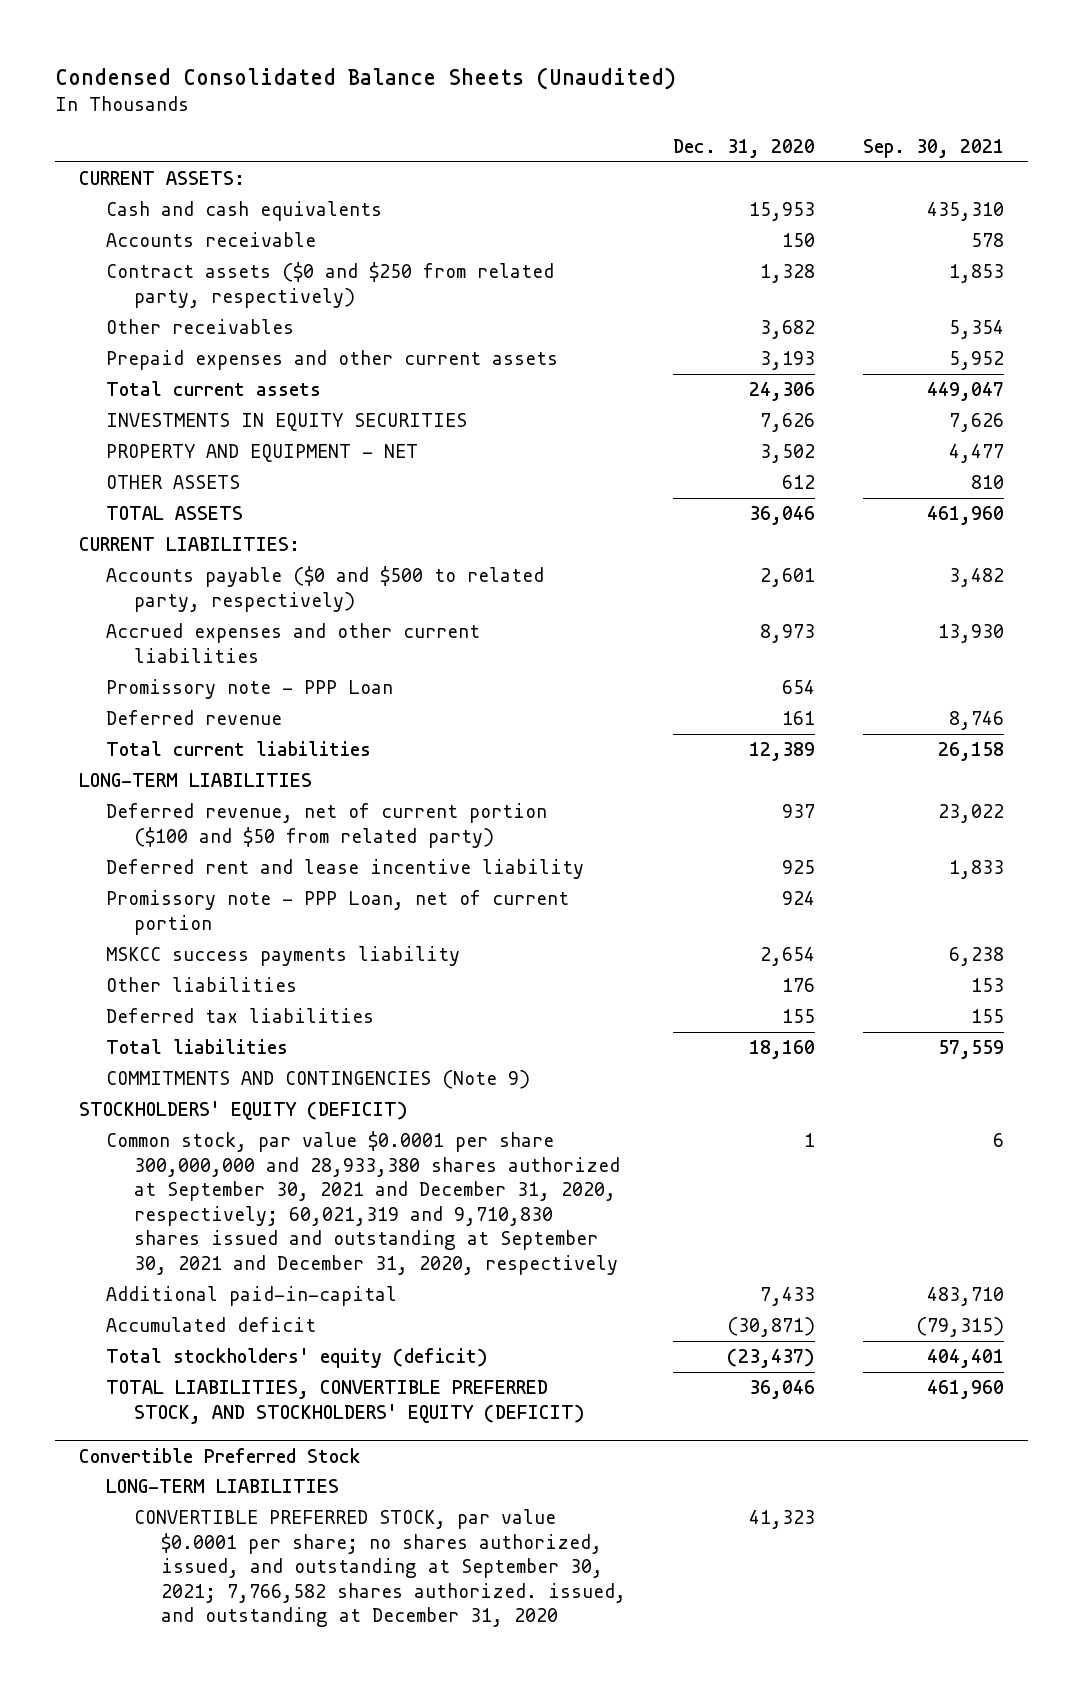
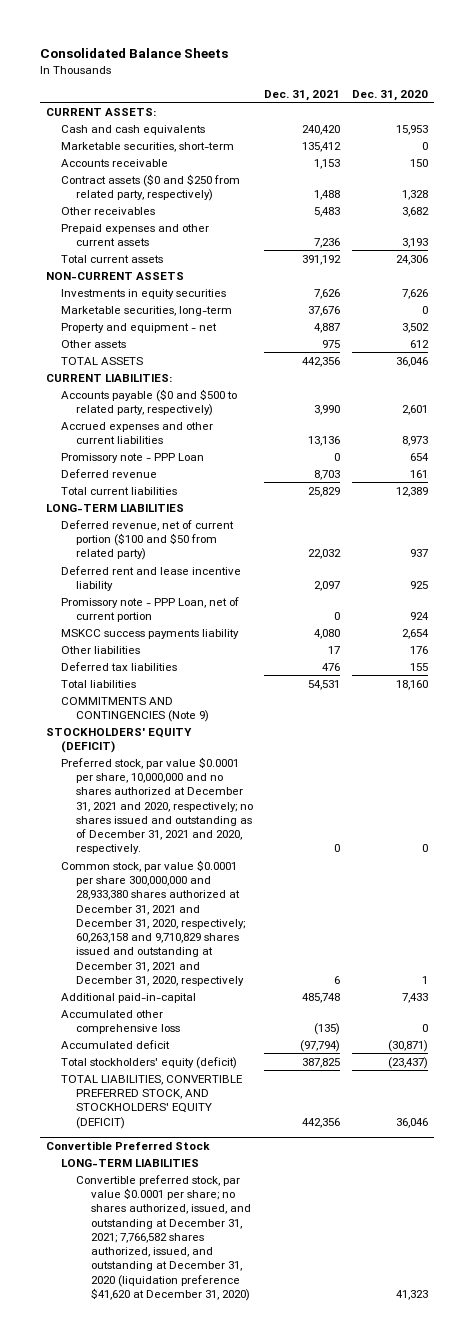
- Condensed Consolidated Balance Sheets (Unaudited)
+ Consolidated Balance Sheets
- | Dec. 31, 2020 | Sep. 30, 2021
+ | Dec. 31, 2021 | Dec. 31, 2020
+ Marketable securities, short-term | 135,412 | 0
- INVESTMENTS IN EQUITY SECURITIES | 7,626 | 7,626
- PROPERTY AND EQUIPMENT - NET | 3,502 | 4,477
- OTHER ASSETS | 612 | 810
+ NON-CURRENT ASSETS
+ Investments in equity securities | 7,626 | 7,626
+ Marketable securities, long-term | 37,676 | 0
+ Property and equipment - net | 4,887 | 3,502
+ Other assets | 975 | 612
- Common stock, par value $0.0001 per share 300,000,000 and 28,933,380 shares authorized at September 30, 2021 and December 31, 2020, respectively; 60,021,319 and 9,710,830 shares issued and outstanding at September 30, 2021 and December 31, 2020, respectively | 1 | 6
+ Preferred stock, par value $0.0001 per share, 10,000,000 and no shares authorized at December 31, 2021 and 2020, respectively; no shares issued and outstanding as of December 31, 2021 and 2020, respectively. | 0 | 0
+ Common stock, par value $0.0001 per share 300,000,000 and 28,933,380 shares authorized at December 31, 2021 and December 31, 2020, respectively; 60,263,158 and 9,710,829 shares issued and outstanding at December 31, 2021 and December 31, 2020, respectively | 6 | 1
+ Accumulated other comprehensive loss | (135) | 0
@ Convertible Preferred Stock
- CONVERTIBLE PREFERRED STOCK, par value $0.0001 per share; no shares authorized, issued, and outstanding at September 30, 2021; 7,766,582 shares authorized. issued, and outstanding at December 31, 2020 | 41,323 |
+ Convertible preferred stock, par value $0.0001 per share; no shares authorized, issued, and outstanding at December 31, 2021; 7,766,582 shares authorized, issued, and outstanding at December 31, 2020 (liquidation preference $41,620 at December 31, 2020) | | 41,323

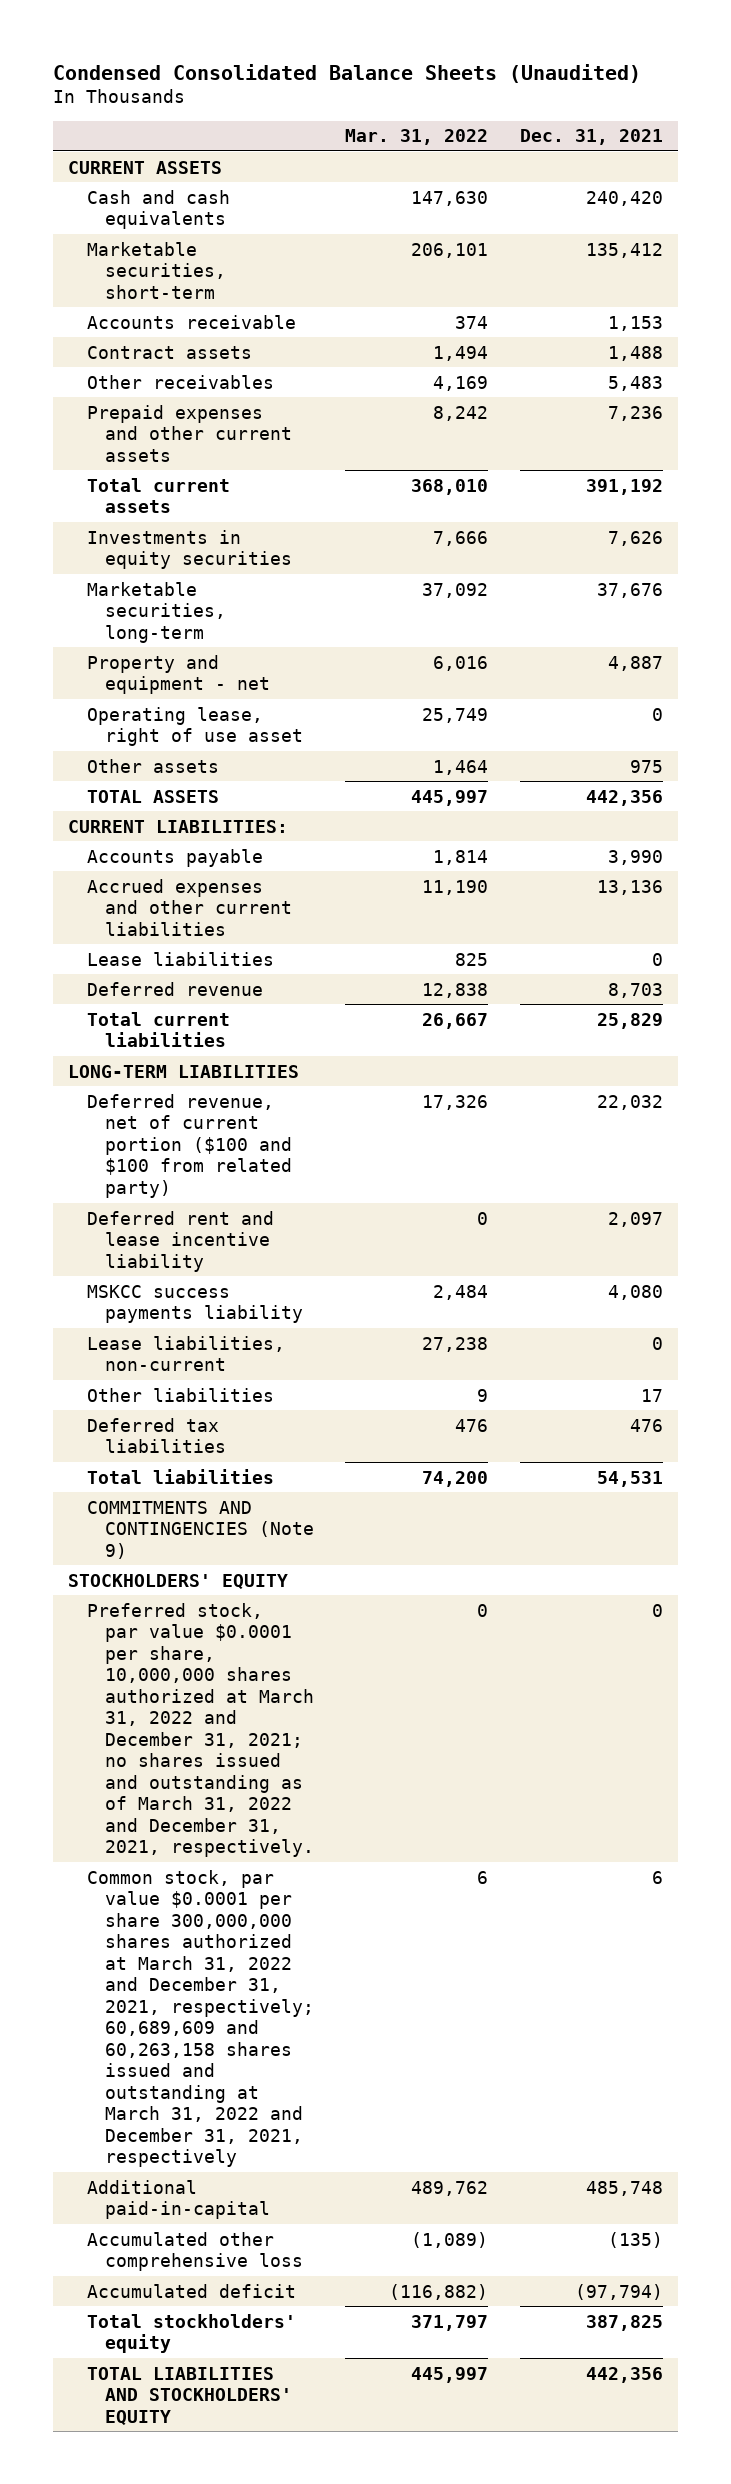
- Consolidated Balance Sheets
+ Condensed Consolidated Balance Sheets (Unaudited)
- | Dec. 31, 2021 | Dec. 31, 2020
+ | Mar. 31, 2022 | Dec. 31, 2021
- CURRENT ASSETS:
+ CURRENT ASSETS
- Contract assets ($0 and $250 from related party, respectively) | 1,488 | 1,328
+ Contract assets | 1,494 | 1,488
- NON-CURRENT ASSETS
+ Operating lease, right of use asset | 25,749 | 0
- Accounts payable ($0 and $500 to related party, respectively) | 3,990 | 2,601
+ Accounts payable | 1,814 | 3,990
- Promissory note - PPP Loan | 0 | 654
+ Lease liabilities | 825 | 0
- Deferred revenue, net of current portion ($100 and $50 from related party) | 22,032 | 937
+ Deferred revenue, net of current portion ($100 and $100 from related party) | 17,326 | 22,032
- Promissory note - PPP Loan, net of current portion | 0 | 924
+ Lease liabilities, non-current | 27,238 | 0
- STOCKHOLDERS' EQUITY (DEFICIT)
- Preferred stock, par value $0.0001 per share, 10,000,000 and no shares authorized at December 31, 2021 and 2020, respectively; no shares issued and outstanding as of December 31, 2021 and 2020, respectively. | 0 | 0
- Common stock, par value $0.0001 per share 300,000,000 and 28,933,380 shares authorized at December 31, 2021 and December 31, 2020, respectively; 60,263,158 and 9,710,829 shares issued and outstanding at December 31, 2021 and December 31, 2020, respectively | 6 | 1
+ STOCKHOLDERS' EQUITY
+ Preferred stock, par value $0.0001 per share, 10,000,000 shares authorized at March 31, 2022 and December 31, 2021; no shares issued and outstanding as of March 31, 2022 and December 31, 2021, respectively. | 0 | 0
+ Common stock, par value $0.0001 per share 300,000,000 shares authorized at March 31, 2022 and December 31, 2021, respectively; 60,689,609 and 60,263,158 shares issued and outstanding at March 31, 2022 and December 31, 2021, respectively | 6 | 6
- Total stockholders' equity (deficit) | 387,825 | (23,437)
- TOTAL LIABILITIES, CONVERTIBLE PREFERRED STOCK, AND STOCKHOLDERS' EQUITY (DEFICIT) | 442,356 | 36,046
- Convertible Preferred Stock
- LONG-TERM LIABILITIES
- Convertible preferred stock, par value $0.0001 per share; no shares authorized, issued, and outstanding at December 31, 2021; 7,766,582 shares authorized, issued, and outstanding at December 31, 2020 (liquidation preference $41,620 at December 31, 2020) | | 41,323
+ Total stockholders' equity | 371,797 | 387,825
+ TOTAL LIABILITIES AND STOCKHOLDERS' EQUITY | 445,997 | 442,356

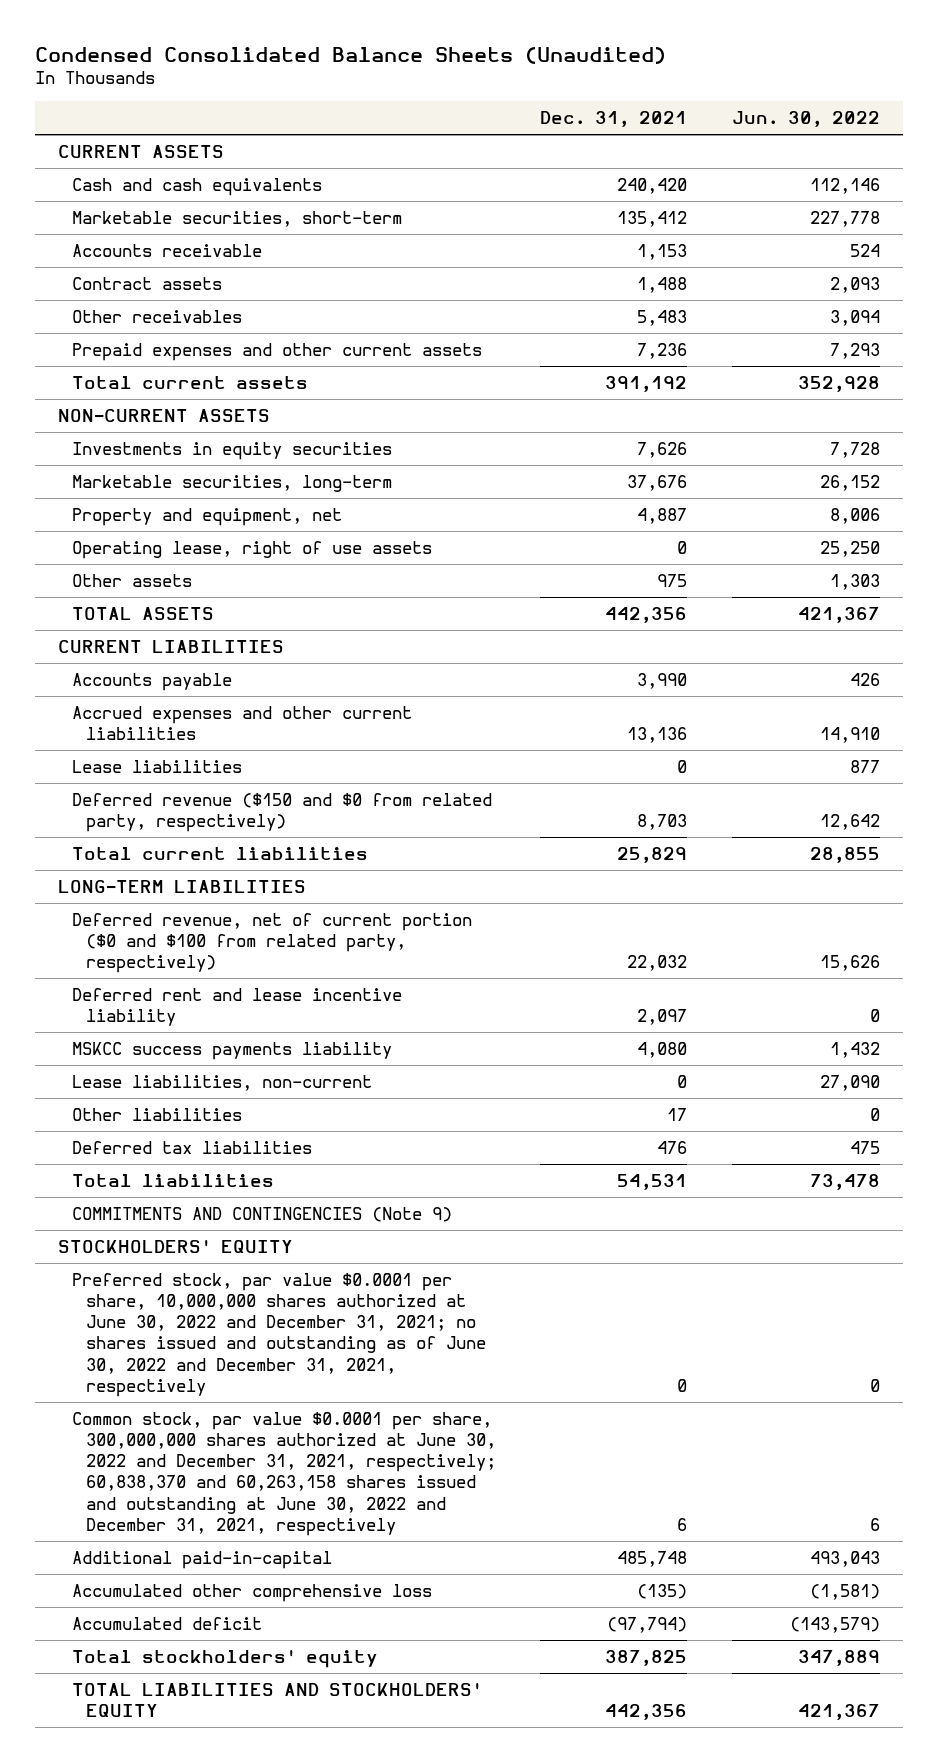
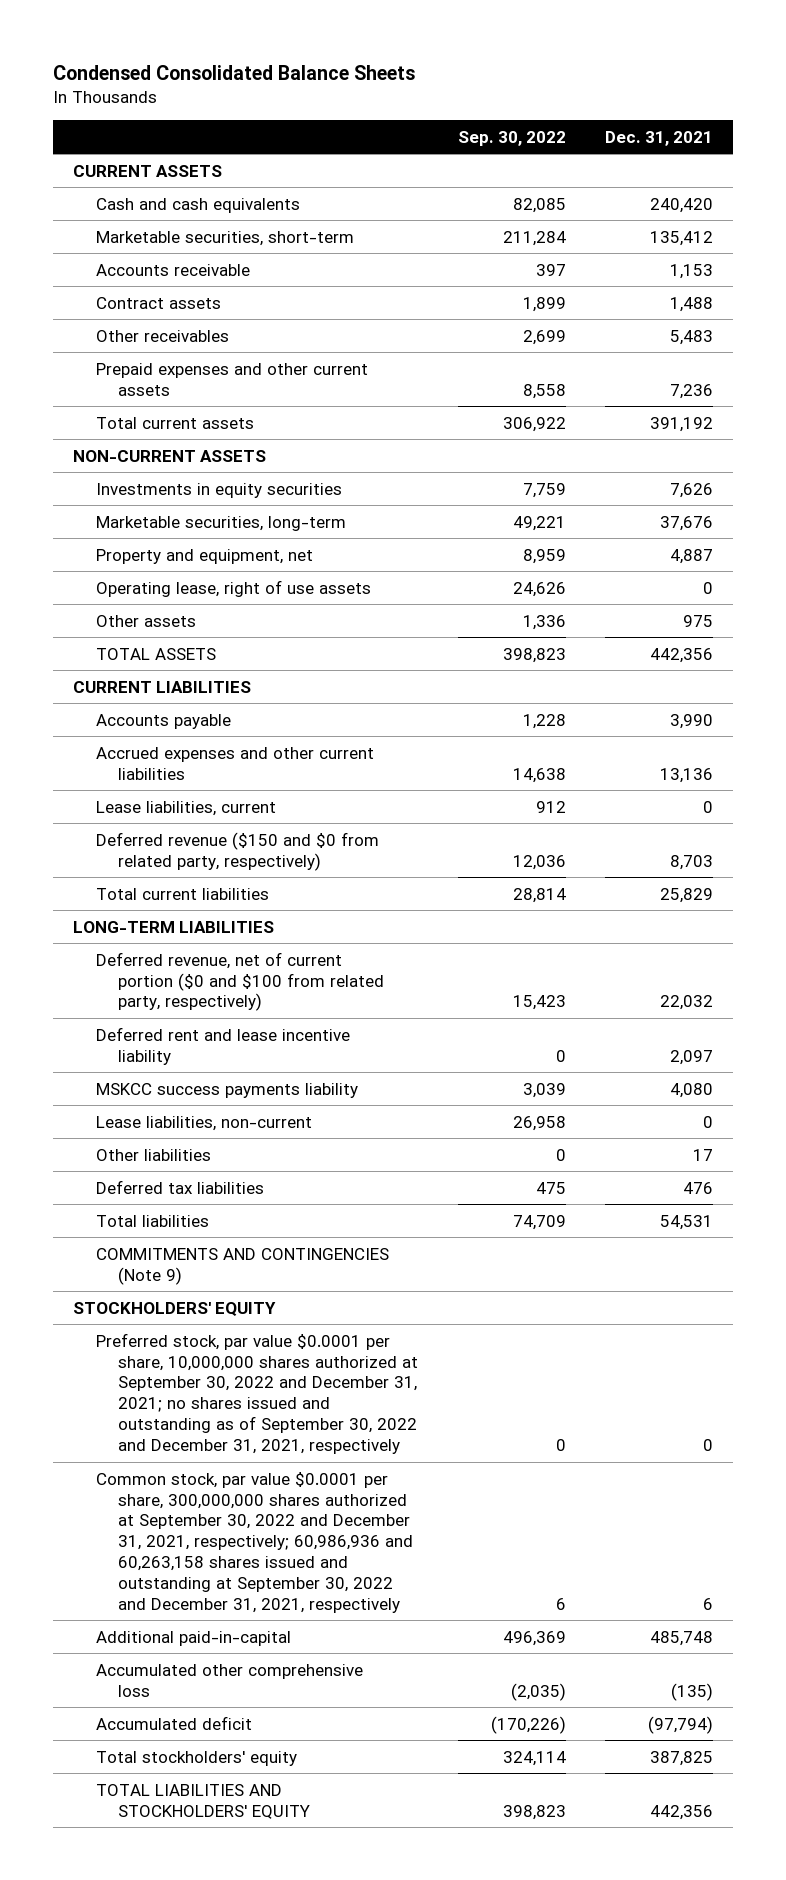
- Condensed Consolidated Balance Sheets (Unaudited)
+ Condensed Consolidated Balance Sheets
- | Dec. 31, 2021 | Jun. 30, 2022
+ | Sep. 30, 2022 | Dec. 31, 2021
- Lease liabilities | 0 | 877
+ Lease liabilities, current | 912 | 0
- Preferred stock, par value $0.0001 per share, 10,000,000 shares authorized at June 30, 2022 and December 31, 2021; no shares issued and outstanding as of June 30, 2022 and December 31, 2021, respectively | 0 | 0
- Common stock, par value $0.0001 per share, 300,000,000 shares authorized at June 30, 2022 and December 31, 2021, respectively; 60,838,370 and 60,263,158 shares issued and outstanding at June 30, 2022 and December 31, 2021, respectively | 6 | 6
+ Preferred stock, par value $0.0001 per share, 10,000,000 shares authorized at September 30, 2022 and December 31, 2021; no shares issued and outstanding as of September 30, 2022 and December 31, 2021, respectively | 0 | 0
+ Common stock, par value $0.0001 per share, 300,000,000 shares authorized at September 30, 2022 and December 31, 2021, respectively; 60,986,936 and 60,263,158 shares issued and outstanding at September 30, 2022 and December 31, 2021, respectively | 6 | 6

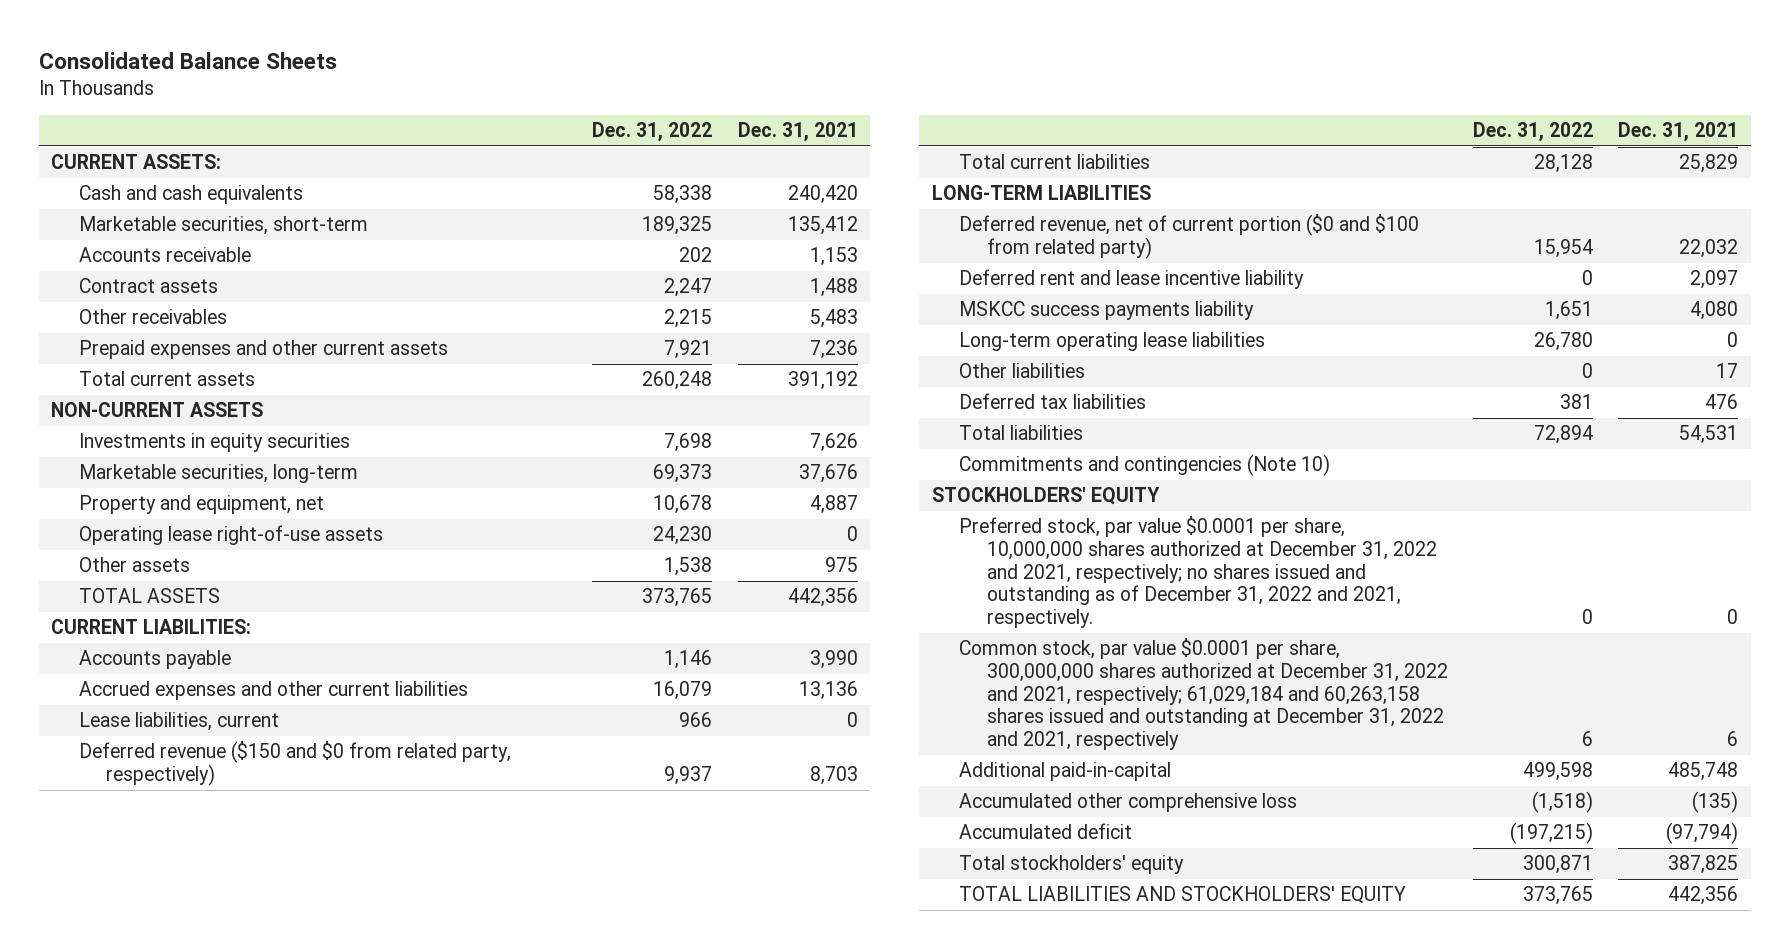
- Condensed Consolidated Balance Sheets
+ Consolidated Balance Sheets
- | Sep. 30, 2022 | Dec. 31, 2021
+ | Dec. 31, 2022 | Dec. 31, 2021
- CURRENT ASSETS
+ CURRENT ASSETS:
- Operating lease, right of use assets | 24,626 | 0
+ Operating lease right-of-use assets | 24,230 | 0
- CURRENT LIABILITIES
+ CURRENT LIABILITIES:
- Deferred revenue, net of current portion ($0 and $100 from related party, respectively) | 15,423 | 22,032
+ Deferred revenue, net of current portion ($0 and $100 from related party) | 15,954 | 22,032
- Lease liabilities, non-current | 26,958 | 0
+ Long-term operating lease liabilities | 26,780 | 0
- COMMITMENTS AND CONTINGENCIES (Note 9)
+ Commitments and contingencies (Note 10)
- Preferred stock, par value $0.0001 per share, 10,000,000 shares authorized at September 30, 2022 and December 31, 2021; no shares issued and outstanding as of September 30, 2022 and December 31, 2021, respectively | 0 | 0
- Common stock, par value $0.0001 per share, 300,000,000 shares authorized at September 30, 2022 and December 31, 2021, respectively; 60,986,936 and 60,263,158 shares issued and outstanding at September 30, 2022 and December 31, 2021, respectively | 6 | 6
+ Preferred stock, par value $0.0001 per share, 10,000,000 shares authorized at December 31, 2022 and 2021, respectively; no shares issued and outstanding as of December 31, 2022 and 2021, respectively. | 0 | 0
+ Common stock, par value $0.0001 per share, 300,000,000 shares authorized at December 31, 2022 and 2021, respectively; 61,029,184 and 60,263,158 shares issued and outstanding at December 31, 2022 and 2021, respectively | 6 | 6

